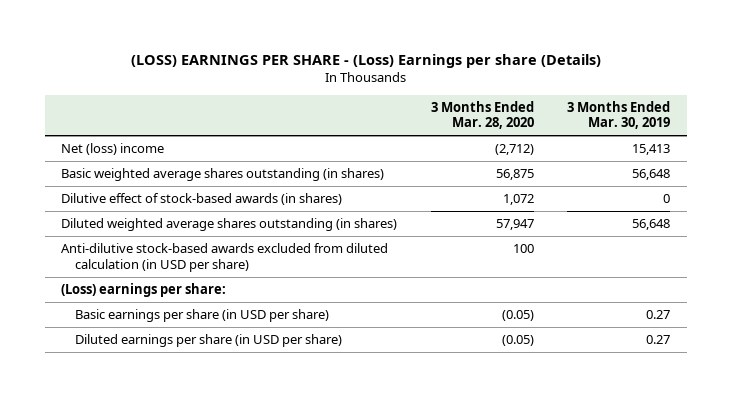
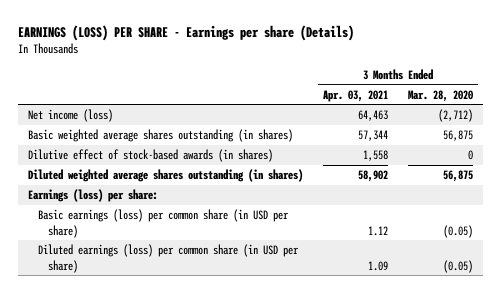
- (LOSS) EARNINGS PER SHARE - (Loss) Earnings per share (Details)
+ EARNINGS (LOSS) PER SHARE - Earnings per share (Details)
- | 3 Months Ended Mar. 28, 2020 | 3 Months Ended Mar. 30, 2019
+ | 3 Months Ended Apr. 03, 2021 | 3 Months Ended Mar. 28, 2020
- Net (loss) income | (2,712) | 15,413
+ Net income (loss) | 64,463 | (2,712)
- Dilutive effect of stock-based awards (in shares) | 1,072 | 0
- Diluted weighted average shares outstanding (in shares) | 57,947 | 56,648
- Anti-dilutive stock-based awards excluded from diluted calculation (in USD per share) | 100 |
- (Loss) earnings per share:
- Basic earnings per share (in USD per share) | (0.05) | 0.27
- Diluted earnings per share (in USD per share) | (0.05) | 0.27
+ Dilutive effect of stock-based awards (in shares) | 1,558 | 0
+ Diluted weighted average shares outstanding (in shares) | 58,902 | 56,875
+ Earnings (loss) per share:
+ Basic earnings (loss) per common share (in USD per share) | 1.12 | (0.05)
+ Diluted earnings (loss) per common share (in USD per share) | 1.09 | (0.05)

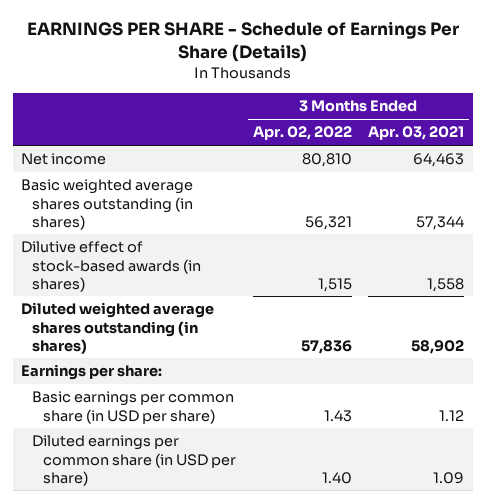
- EARNINGS (LOSS) PER SHARE - Earnings per share (Details)
+ EARNINGS PER SHARE - Schedule of Earnings Per Share (Details)
- | 3 Months Ended Apr. 03, 2021 | 3 Months Ended Mar. 28, 2020
+ | 3 Months Ended Apr. 02, 2022 | 3 Months Ended Apr. 03, 2021
- Net income (loss) | 64,463 | (2,712)
+ Net income | 80,810 | 64,463
- Earnings (loss) per share:
- Basic earnings (loss) per common share (in USD per share) | 1.12 | (0.05)
- Diluted earnings (loss) per common share (in USD per share) | 1.09 | (0.05)
+ Earnings per share:
+ Basic earnings per common share (in USD per share) | 1.43 | 1.12
+ Diluted earnings per common share (in USD per share) | 1.40 | 1.09

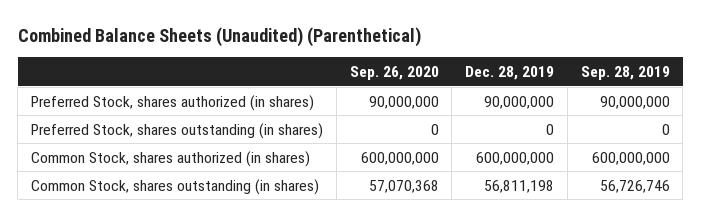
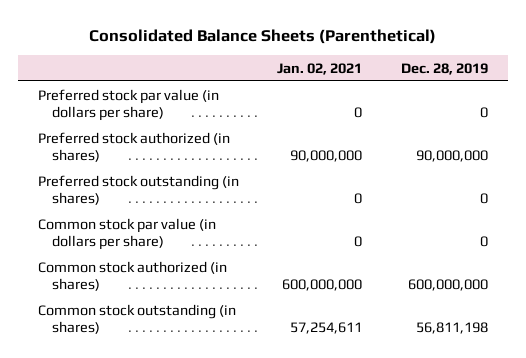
- Combined Balance Sheets (Unaudited) (Parenthetical)
+ Consolidated Balance Sheets (Parenthetical)
- | Sep. 26, 2020 | Dec. 28, 2019 | Sep. 28, 2019
+ | Jan. 02, 2021 | Dec. 28, 2019
- Preferred Stock, shares authorized (in shares) | 90,000,000 | 90,000,000 | 90,000,000
- Preferred Stock, shares outstanding (in shares) | 0 | 0 | 0
- Common Stock, shares authorized (in shares) | 600,000,000 | 600,000,000 | 600,000,000
- Common Stock, shares outstanding (in shares) | 57,070,368 | 56,811,198 | 56,726,746
+ Preferred stock par value (in dollars per share) | 0 | 0
+ Preferred stock authorized (in shares) | 90,000,000 | 90,000,000
+ Preferred stock outstanding (in shares) | 0 | 0
+ Common stock par value (in dollars per share) | 0 | 0
+ Common stock authorized (in shares) | 600,000,000 | 600,000,000
+ Common stock outstanding (in shares) | 57,254,611 | 56,811,198

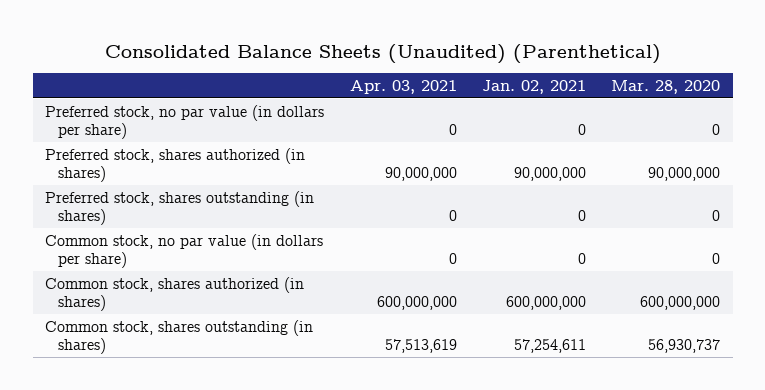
- Consolidated Balance Sheets (Parenthetical)
+ Consolidated Balance Sheets (Unaudited) (Parenthetical)
- | Jan. 02, 2021 | Dec. 28, 2019
+ | Apr. 03, 2021 | Jan. 02, 2021 | Mar. 28, 2020
- Preferred stock par value (in dollars per share) | 0 | 0
- Preferred stock authorized (in shares) | 90,000,000 | 90,000,000
- Preferred stock outstanding (in shares) | 0 | 0
- Common stock par value (in dollars per share) | 0 | 0
- Common stock authorized (in shares) | 600,000,000 | 600,000,000
- Common stock outstanding (in shares) | 57,254,611 | 56,811,198
+ Preferred stock, no par value (in dollars per share) | 0 | 0 | 0
+ Preferred stock, shares authorized (in shares) | 90,000,000 | 90,000,000 | 90,000,000
+ Preferred stock, shares outstanding (in shares) | 0 | 0 | 0
+ Common stock, no par value (in dollars per share) | 0 | 0 | 0
+ Common stock, shares authorized (in shares) | 600,000,000 | 600,000,000 | 600,000,000
+ Common stock, shares outstanding (in shares) | 57,513,619 | 57,254,611 | 56,930,737

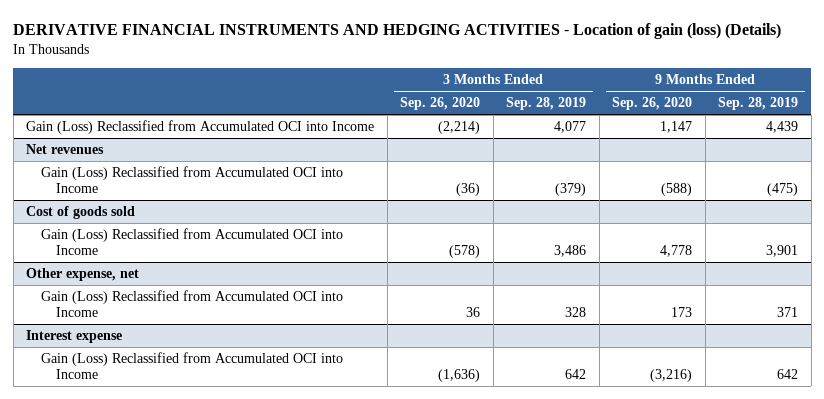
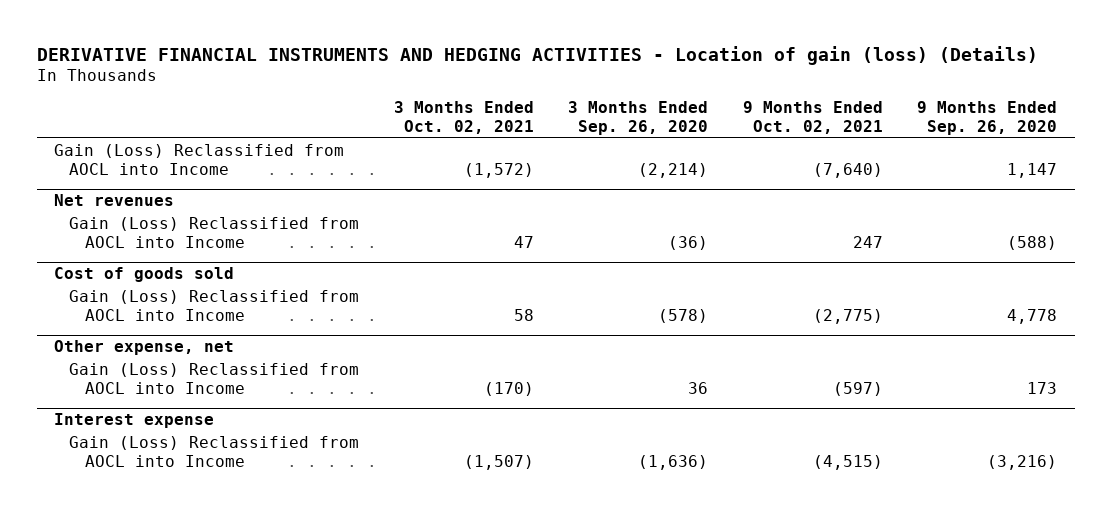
- | 3 Months Ended Sep. 26, 2020 | 3 Months Ended Sep. 28, 2019 | 9 Months Ended Sep. 26, 2020 | 9 Months Ended Sep. 28, 2019
+ | 3 Months Ended Oct. 02, 2021 | 3 Months Ended Sep. 26, 2020 | 9 Months Ended Oct. 02, 2021 | 9 Months Ended Sep. 26, 2020
- Gain (Loss) Reclassified from Accumulated OCI into Income | (2,214) | 4,077 | 1,147 | 4,439
+ Gain (Loss) Reclassified from AOCL into Income | (1,572) | (2,214) | (7,640) | 1,147
@ Net revenues
- Gain (Loss) Reclassified from Accumulated OCI into Income | (36) | (379) | (588) | (475)
+ Gain (Loss) Reclassified from AOCL into Income | 47 | (36) | 247 | (588)
@ Cost of goods sold
- Gain (Loss) Reclassified from Accumulated OCI into Income | (578) | 3,486 | 4,778 | 3,901
+ Gain (Loss) Reclassified from AOCL into Income | 58 | (578) | (2,775) | 4,778
@ Other expense, net
- Gain (Loss) Reclassified from Accumulated OCI into Income | 36 | 328 | 173 | 371
+ Gain (Loss) Reclassified from AOCL into Income | (170) | 36 | (597) | 173
@ Interest expense
- Gain (Loss) Reclassified from Accumulated OCI into Income | (1,636) | 642 | (3,216) | 642
+ Gain (Loss) Reclassified from AOCL into Income | (1,507) | (1,636) | (4,515) | (3,216)

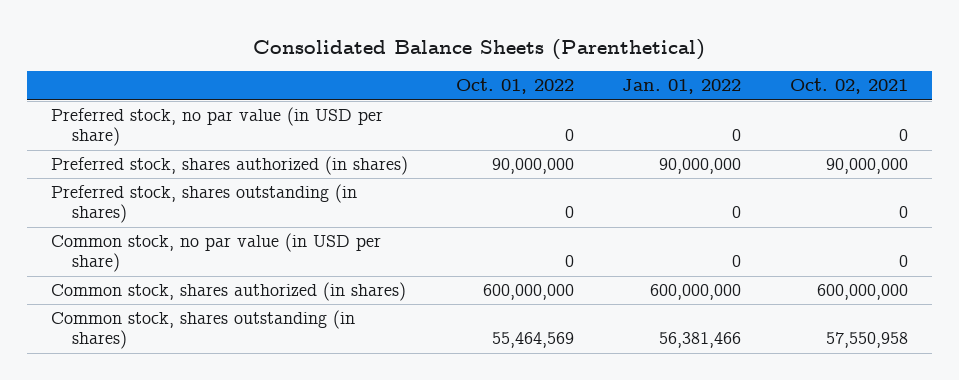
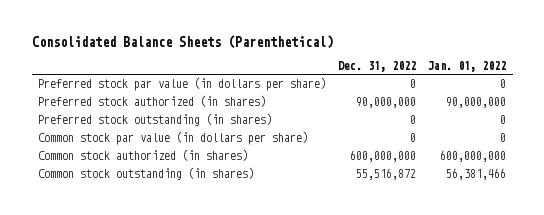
- | Oct. 01, 2022 | Jan. 01, 2022 | Oct. 02, 2021
+ | Dec. 31, 2022 | Jan. 01, 2022
- Preferred stock, no par value (in USD per share) | 0 | 0 | 0
- Preferred stock, shares authorized (in shares) | 90,000,000 | 90,000,000 | 90,000,000
- Preferred stock, shares outstanding (in shares) | 0 | 0 | 0
- Common stock, no par value (in USD per share) | 0 | 0 | 0
- Common stock, shares authorized (in shares) | 600,000,000 | 600,000,000 | 600,000,000
- Common stock, shares outstanding (in shares) | 55,464,569 | 56,381,466 | 57,550,958
+ Preferred stock par value (in dollars per share) | 0 | 0
+ Preferred stock authorized (in shares) | 90,000,000 | 90,000,000
+ Preferred stock outstanding (in shares) | 0 | 0
+ Common stock par value (in dollars per share) | 0 | 0
+ Common stock authorized (in shares) | 600,000,000 | 600,000,000
+ Common stock outstanding (in shares) | 55,516,872 | 56,381,466

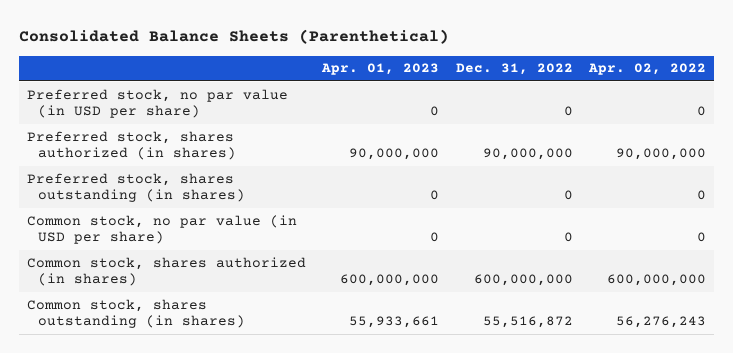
- | Dec. 31, 2022 | Jan. 01, 2022
+ | Apr. 01, 2023 | Dec. 31, 2022 | Apr. 02, 2022
- Preferred stock par value (in dollars per share) | 0 | 0
- Preferred stock authorized (in shares) | 90,000,000 | 90,000,000
- Preferred stock outstanding (in shares) | 0 | 0
- Common stock par value (in dollars per share) | 0 | 0
- Common stock authorized (in shares) | 600,000,000 | 600,000,000
- Common stock outstanding (in shares) | 55,516,872 | 56,381,466
+ Preferred stock, no par value (in USD per share) | 0 | 0 | 0
+ Preferred stock, shares authorized (in shares) | 90,000,000 | 90,000,000 | 90,000,000
+ Preferred stock, shares outstanding (in shares) | 0 | 0 | 0
+ Common stock, no par value (in USD per share) | 0 | 0 | 0
+ Common stock, shares authorized (in shares) | 600,000,000 | 600,000,000 | 600,000,000
+ Common stock, shares outstanding (in shares) | 55,933,661 | 55,516,872 | 56,276,243

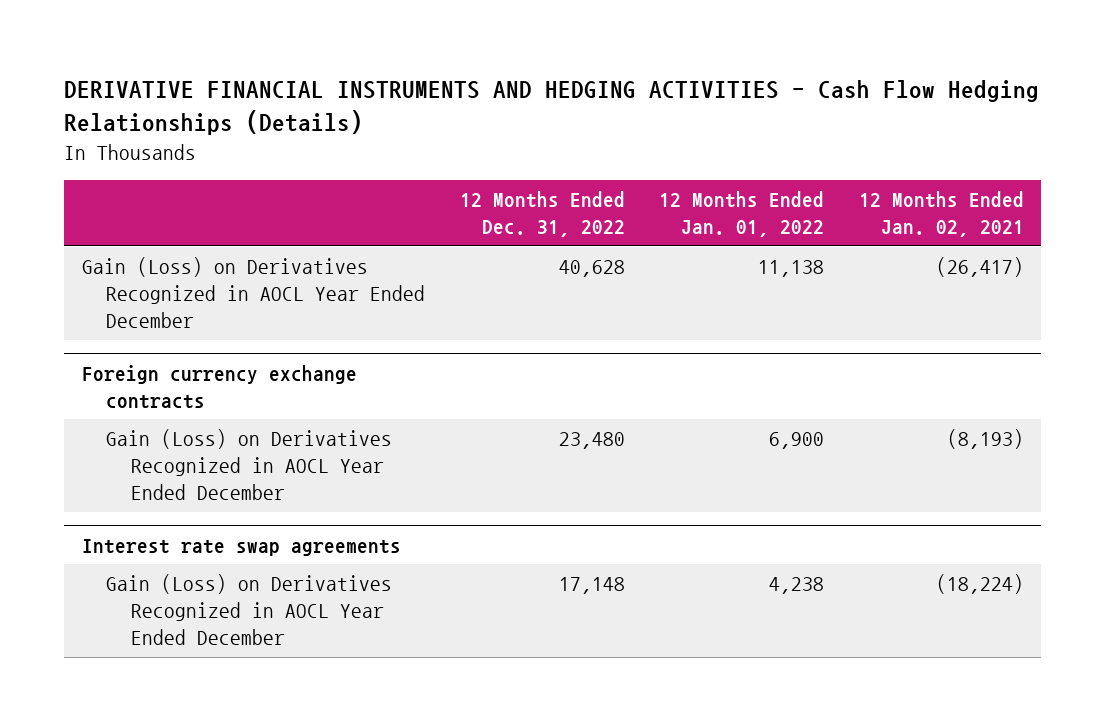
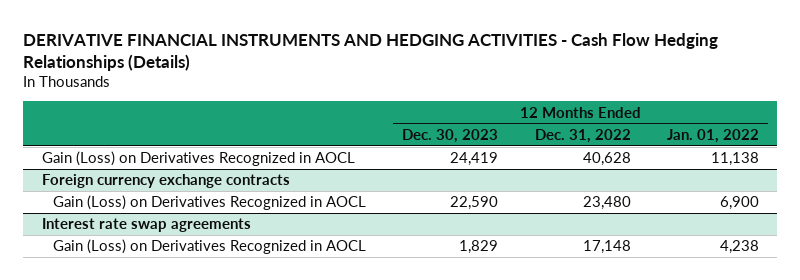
- | 12 Months Ended Dec. 31, 2022 | 12 Months Ended Jan. 01, 2022 | 12 Months Ended Jan. 02, 2021
+ | 12 Months Ended Dec. 30, 2023 | 12 Months Ended Dec. 31, 2022 | 12 Months Ended Jan. 01, 2022
- Gain (Loss) on Derivatives Recognized in AOCL Year Ended December | 40,628 | 11,138 | (26,417)
+ Gain (Loss) on Derivatives Recognized in AOCL | 24,419 | 40,628 | 11,138
@ Foreign currency exchange contracts
- Gain (Loss) on Derivatives Recognized in AOCL Year Ended December | 23,480 | 6,900 | (8,193)
+ Gain (Loss) on Derivatives Recognized in AOCL | 22,590 | 23,480 | 6,900
@ Interest rate swap agreements
- Gain (Loss) on Derivatives Recognized in AOCL Year Ended December | 17,148 | 4,238 | (18,224)
+ Gain (Loss) on Derivatives Recognized in AOCL | 1,829 | 17,148 | 4,238

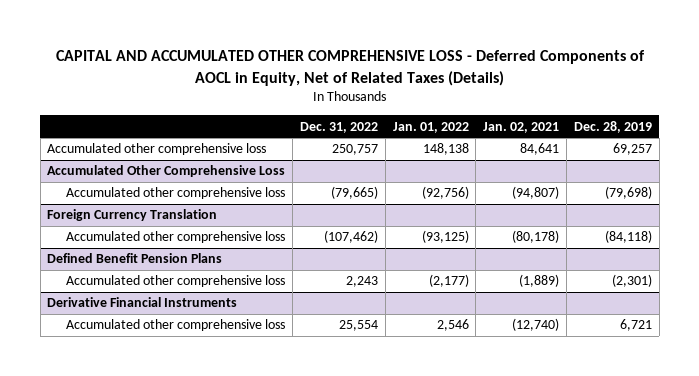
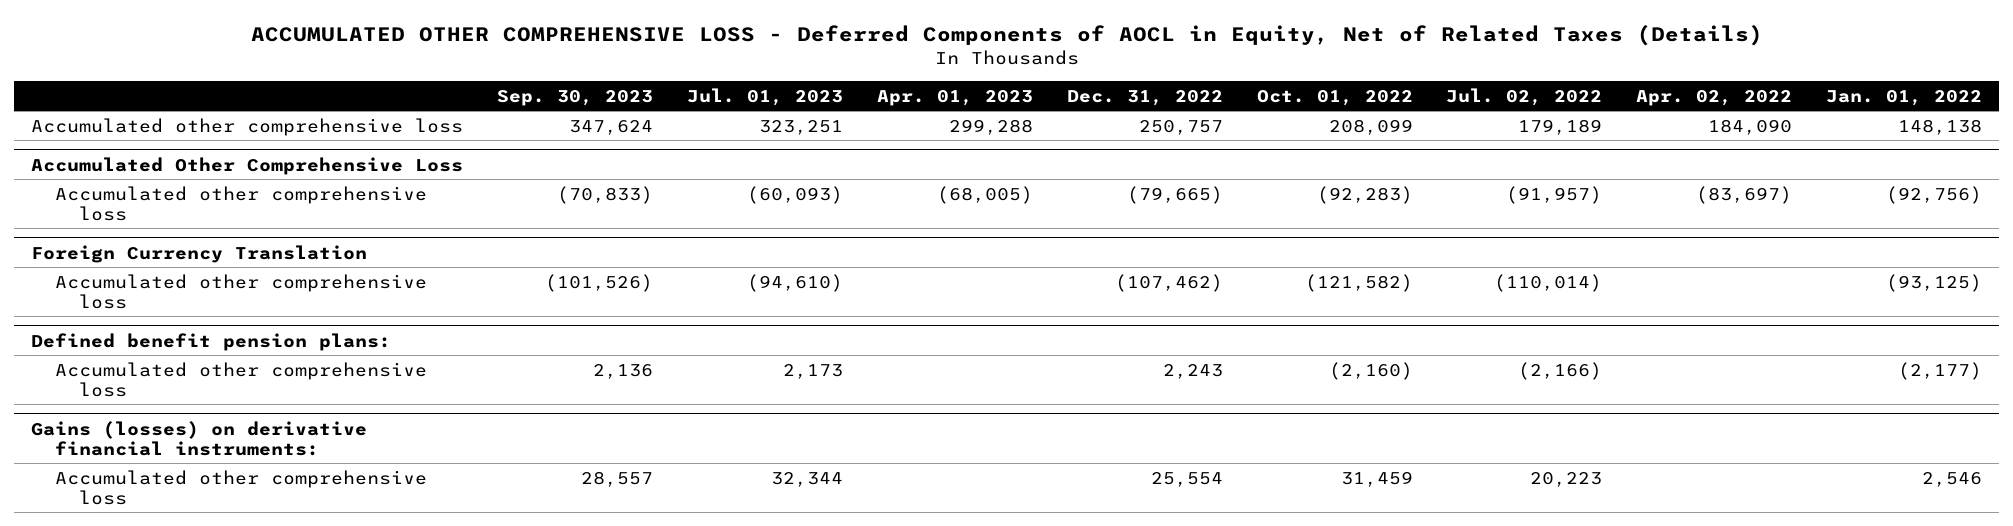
- CAPITAL AND ACCUMULATED OTHER COMPREHENSIVE LOSS - Deferred Components of AOCL in Equity, Net of Related Taxes (Details)
+ ACCUMULATED OTHER COMPREHENSIVE LOSS - Deferred Components of AOCL in Equity, Net of Related Taxes (Details)
- | Dec. 31, 2022 | Jan. 01, 2022 | Jan. 02, 2021 | Dec. 28, 2019
+ | Sep. 30, 2023 | Jul. 01, 2023 | Apr. 01, 2023 | Dec. 31, 2022 | Oct. 01, 2022 | Jul. 02, 2022 | Apr. 02, 2022 | Jan. 01, 2022
- Defined Benefit Pension Plans
+ Defined benefit pension plans:
- Derivative Financial Instruments
+ Gains (losses) on derivative financial instruments:

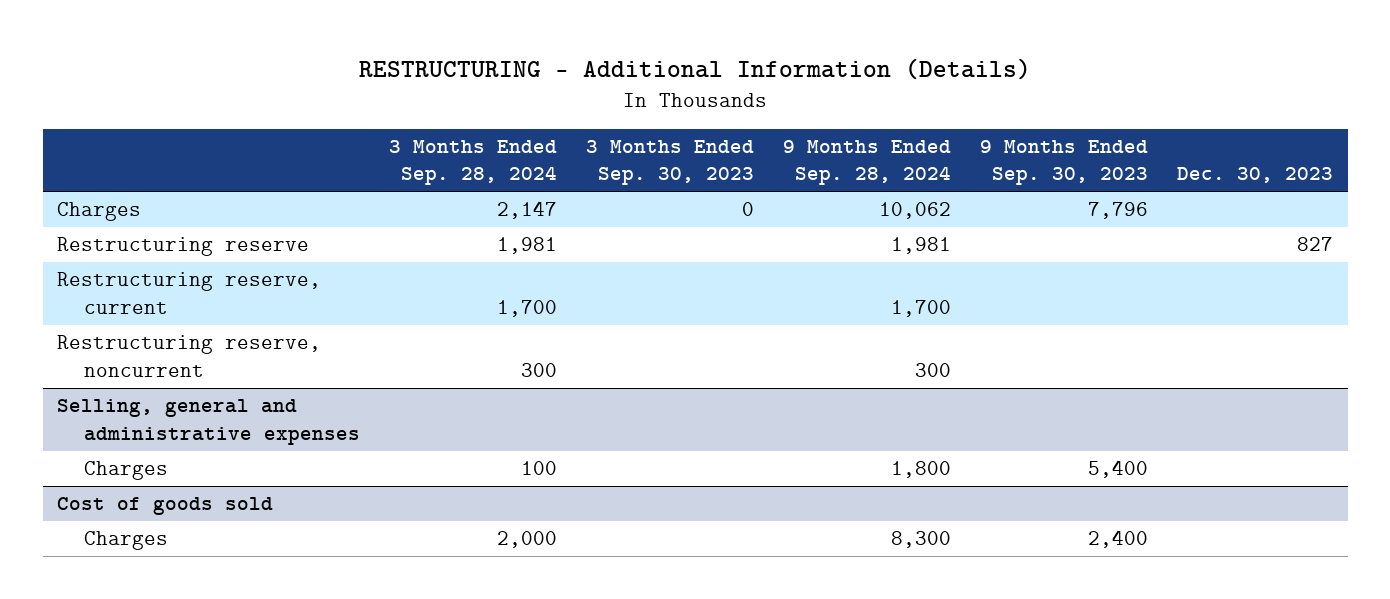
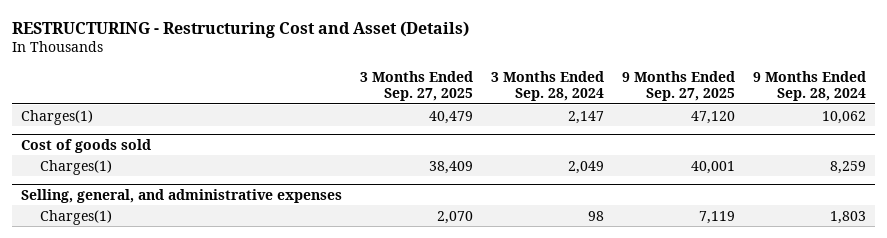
- RESTRUCTURING - Additional Information (Details)
+ RESTRUCTURING - Restructuring Cost and Asset (Details)
- | 3 Months Ended Sep. 28, 2024 | 3 Months Ended Sep. 30, 2023 | 9 Months Ended Sep. 28, 2024 | 9 Months Ended Sep. 30, 2023 | Dec. 30, 2023
+ | 3 Months Ended Sep. 27, 2025 | 3 Months Ended Sep. 28, 2024 | 9 Months Ended Sep. 27, 2025 | 9 Months Ended Sep. 28, 2024
- Charges | 2,147 | 0 | 10,062 | 7,796 |
- Restructuring reserve | 1,981 | | 1,981 | | 827
- Restructuring reserve, current | 1,700 | | 1,700 | |
- Restructuring reserve, noncurrent | 300 | | 300 | |
- Selling, general and administrative expenses
- Charges | 100 | | 1,800 | 5,400 |
+ Charges(1) | 40,479 | 2,147 | 47,120 | 10,062
@ Cost of goods sold
- Charges | 2,000 | | 8,300 | 2,400 |
+ Charges(1) | 38,409 | 2,049 | 40,001 | 8,259
+ Selling, general, and administrative expenses
+ Charges(1) | 2,070 | 98 | 7,119 | 1,803

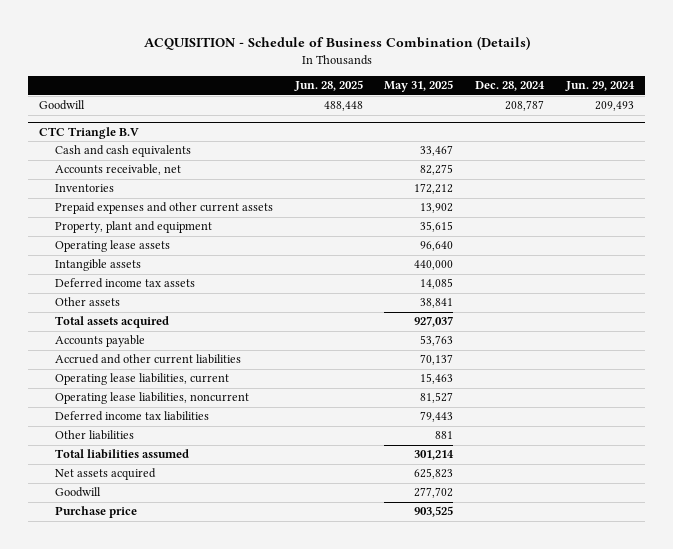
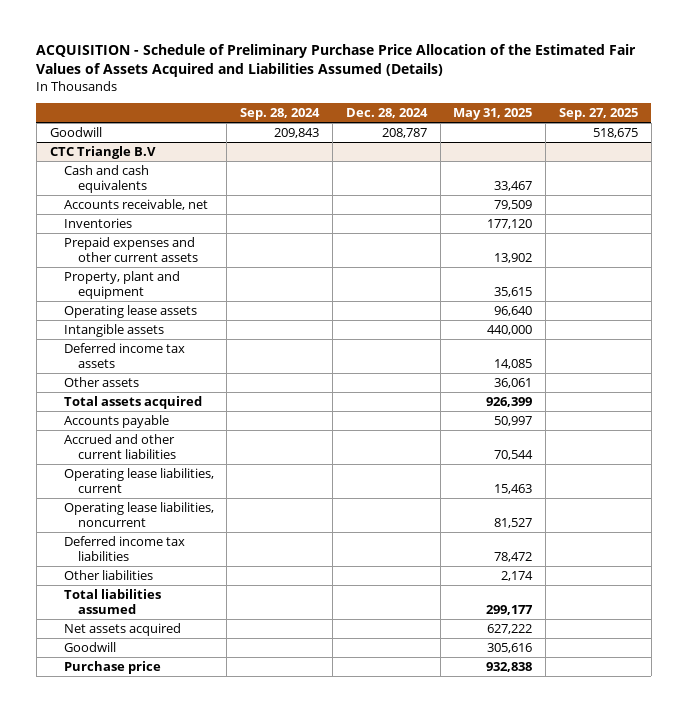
- ACQUISITION - Schedule of Business Combination (Details)
+ ACQUISITION - Schedule of Preliminary Purchase Price Allocation of the Estimated Fair Values of Assets Acquired and Liabilities Assumed (Details)
- | Jun. 28, 2025 | May 31, 2025 | Dec. 28, 2024 | Jun. 29, 2024
+ | Sep. 28, 2024 | Dec. 28, 2024 | May 31, 2025 | Sep. 27, 2025
@ CTC Triangle B.V
- Accounts receivable, net | | 82,275 | |
- Inventories | | 172,212 | |
+ Accounts receivable, net | | | 79,509 |
+ Inventories | | | 177,120 |
- Other assets | | 38,841 | |
- Total assets acquired | | 927,037 | |
- Accounts payable | | 53,763 | |
- Accrued and other current liabilities | | 70,137 | |
+ Other assets | | | 36,061 |
+ Total assets acquired | | | 926,399 |
+ Accounts payable | | | 50,997 |
+ Accrued and other current liabilities | | | 70,544 |
- Deferred income tax liabilities | | 79,443 | |
- Other liabilities | | 881 | |
- Total liabilities assumed | | 301,214 | |
- Net assets acquired | | 625,823 | |
- Goodwill | | 277,702 | |
- Purchase price | | 903,525 | |
+ Deferred income tax liabilities | | | 78,472 |
+ Other liabilities | | | 2,174 |
+ Total liabilities assumed | | | 299,177 |
+ Net assets acquired | | | 627,222 |
+ Goodwill | | | 305,616 |
+ Purchase price | | | 932,838 |

